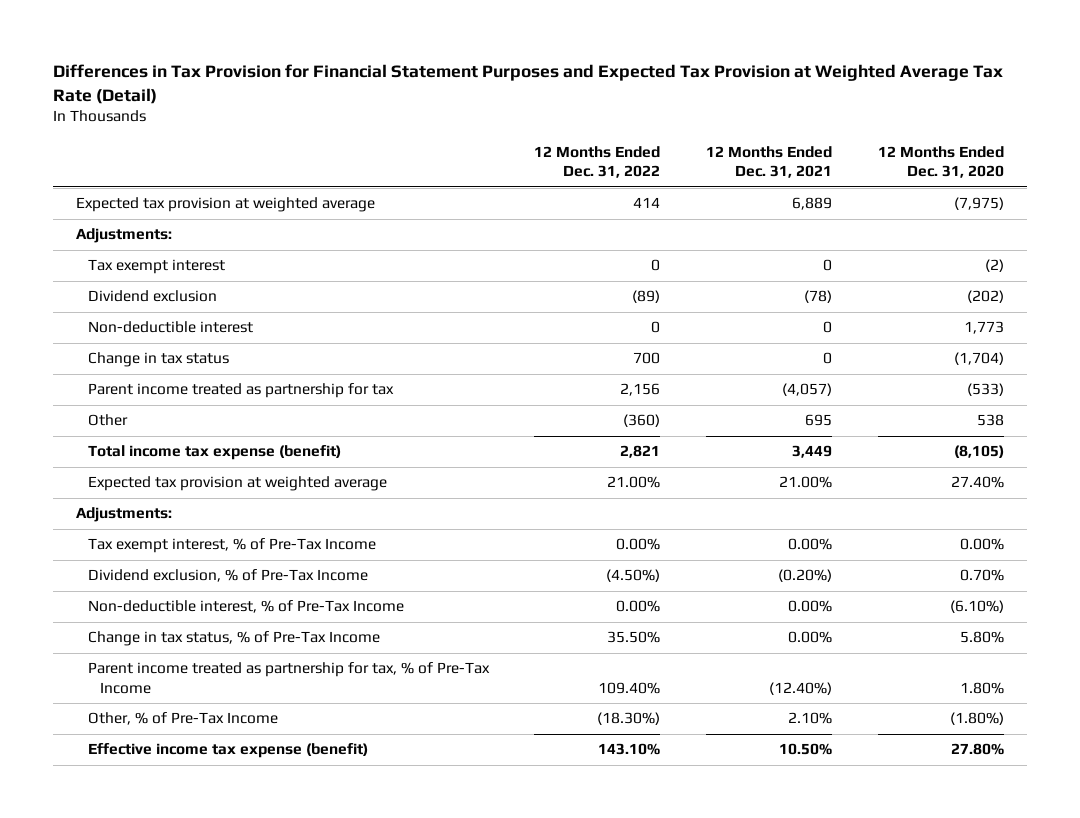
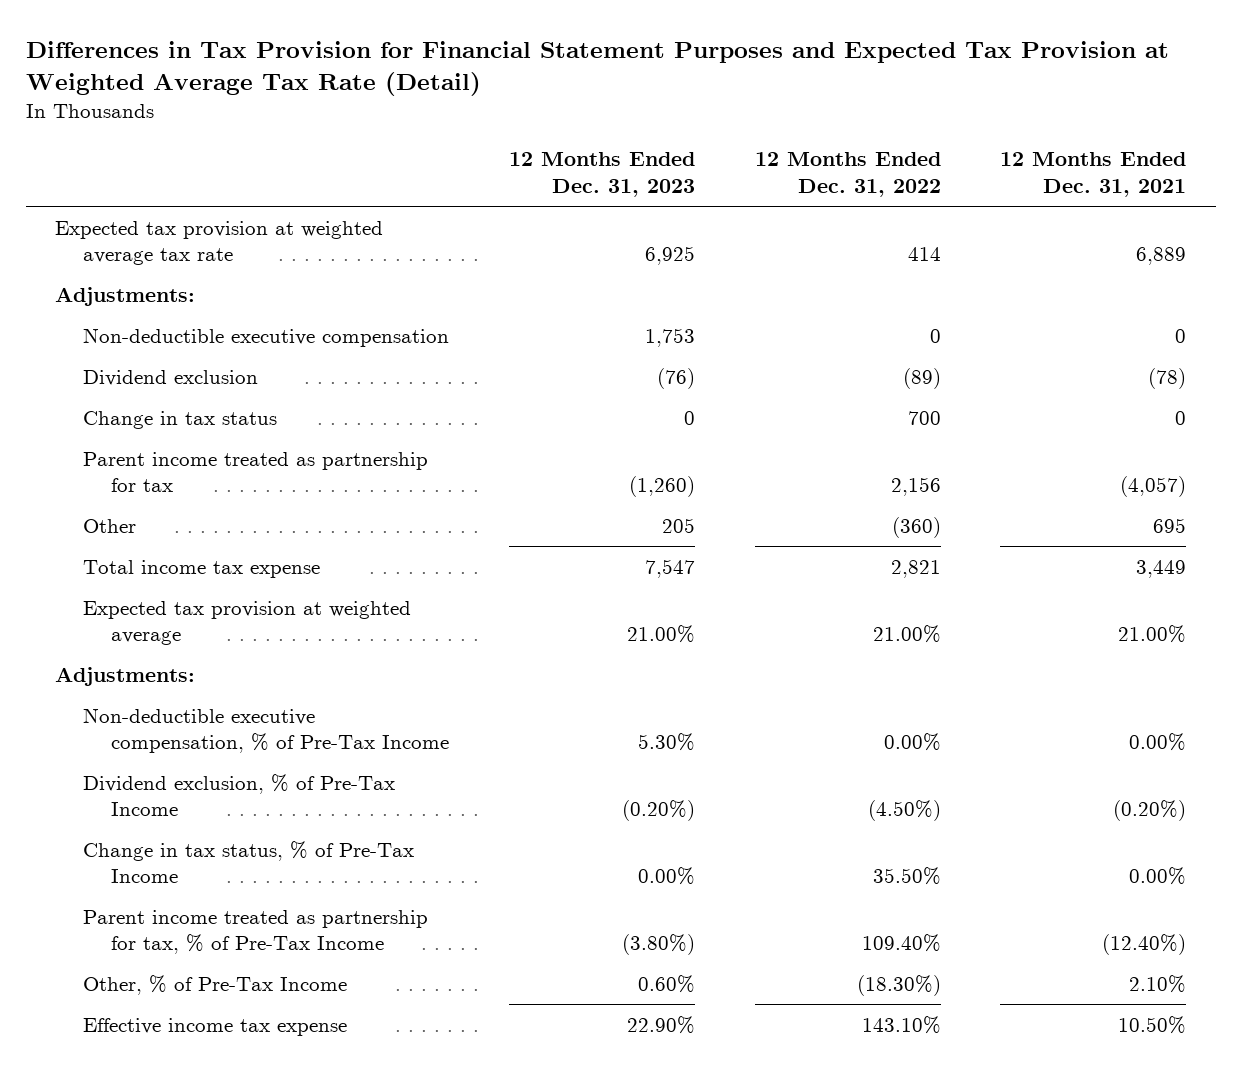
- | 12 Months Ended Dec. 31, 2022 | 12 Months Ended Dec. 31, 2021 | 12 Months Ended Dec. 31, 2020
+ | 12 Months Ended Dec. 31, 2023 | 12 Months Ended Dec. 31, 2022 | 12 Months Ended Dec. 31, 2021
- Expected tax provision at weighted average | 414 | 6,889 | (7,975)
+ Expected tax provision at weighted average tax rate | 6,925 | 414 | 6,889
- Tax exempt interest | 0 | 0 | (2)
+ Non-deductible executive compensation | 1,753 | 0 | 0
- Non-deductible interest | 0 | 0 | 1,773
- Total income tax expense (benefit) | 2,821 | 3,449 | (8,105)
+ Total income tax expense | 7,547 | 2,821 | 3,449
- Tax exempt interest, % of Pre-Tax Income | 0.00% | 0.00% | 0.00%
+ Non-deductible executive compensation, % of Pre-Tax Income | 5.30% | 0.00% | 0.00%
- Non-deductible interest, % of Pre-Tax Income | 0.00% | 0.00% | (6.10%)
- Effective income tax expense (benefit) | 143.10% | 10.50% | 27.80%
+ Effective income tax expense | 22.90% | 143.10% | 10.50%

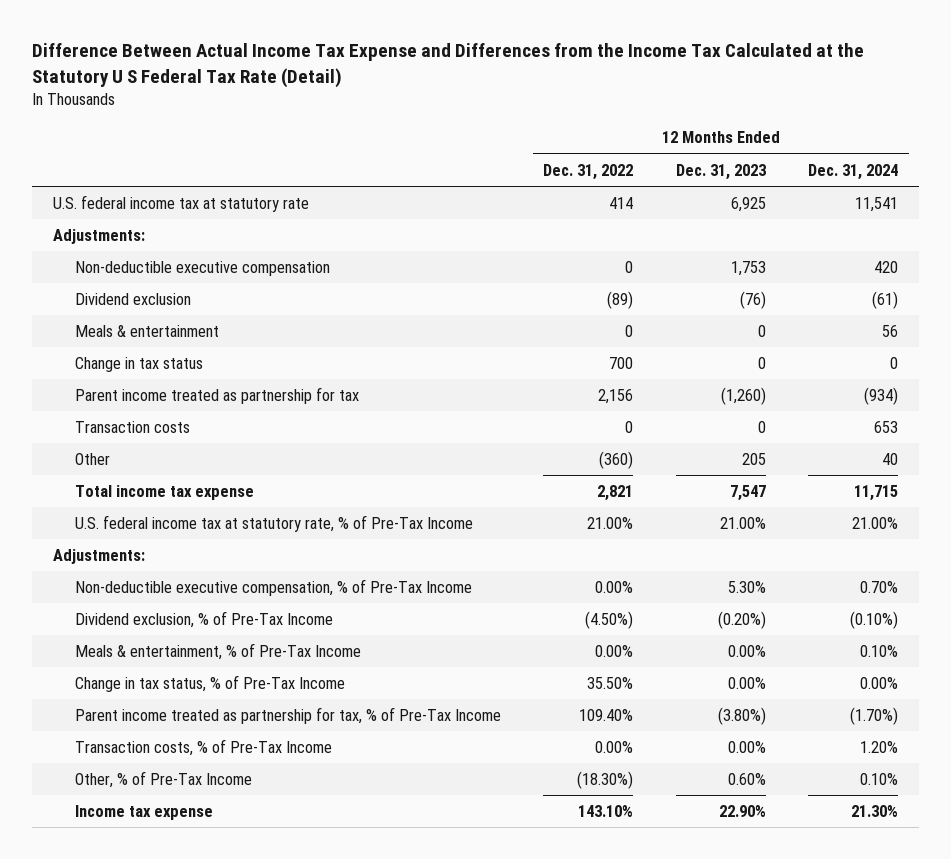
- Differences in Tax Provision for Financial Statement Purposes and Expected Tax Provision at Weighted Average Tax Rate (Detail)
+ Difference Between Actual Income Tax Expense and Differences from the Income Tax Calculated at the Statutory U S Federal Tax Rate (Detail)
- | 12 Months Ended Dec. 31, 2023 | 12 Months Ended Dec. 31, 2022 | 12 Months Ended Dec. 31, 2021
+ | 12 Months Ended Dec. 31, 2022 | 12 Months Ended Dec. 31, 2023 | 12 Months Ended Dec. 31, 2024
- Expected tax provision at weighted average tax rate | 6,925 | 414 | 6,889
+ U.S. federal income tax at statutory rate | 414 | 6,925 | 11,541
+ Meals & entertainment | 0 | 0 | 56
+ Transaction costs | 0 | 0 | 653
- Expected tax provision at weighted average | 21.00% | 21.00% | 21.00%
+ U.S. federal income tax at statutory rate, % of Pre-Tax Income | 21.00% | 21.00% | 21.00%
+ Meals & entertainment, % of Pre-Tax Income | 0.00% | 0.00% | 0.10%
+ Transaction costs, % of Pre-Tax Income | 0.00% | 0.00% | 1.20%
- Effective income tax expense | 22.90% | 143.10% | 10.50%
+ Income tax expense | 143.10% | 22.90% | 21.30%

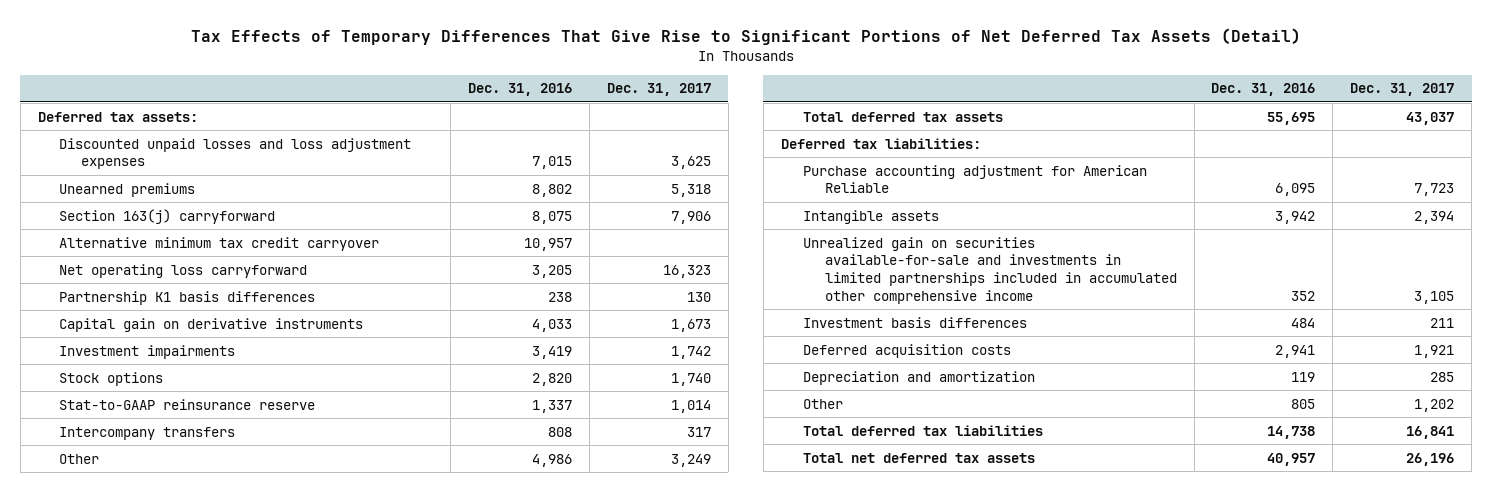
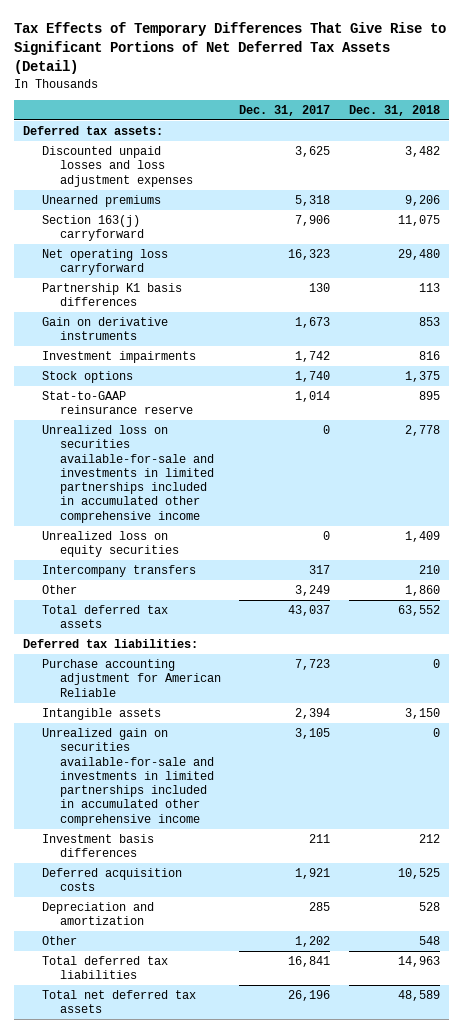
- | Dec. 31, 2016 | Dec. 31, 2017
+ | Dec. 31, 2017 | Dec. 31, 2018
- Alternative minimum tax credit carryover | 10,957 |
- Capital gain on derivative instruments | 4,033 | 1,673
+ Gain on derivative instruments | 1,673 | 853
+ Unrealized loss on securities available-for-sale and investments in limited partnerships included in accumulated other comprehensive income | 0 | 2,778
+ Unrealized loss on equity securities | 0 | 1,409

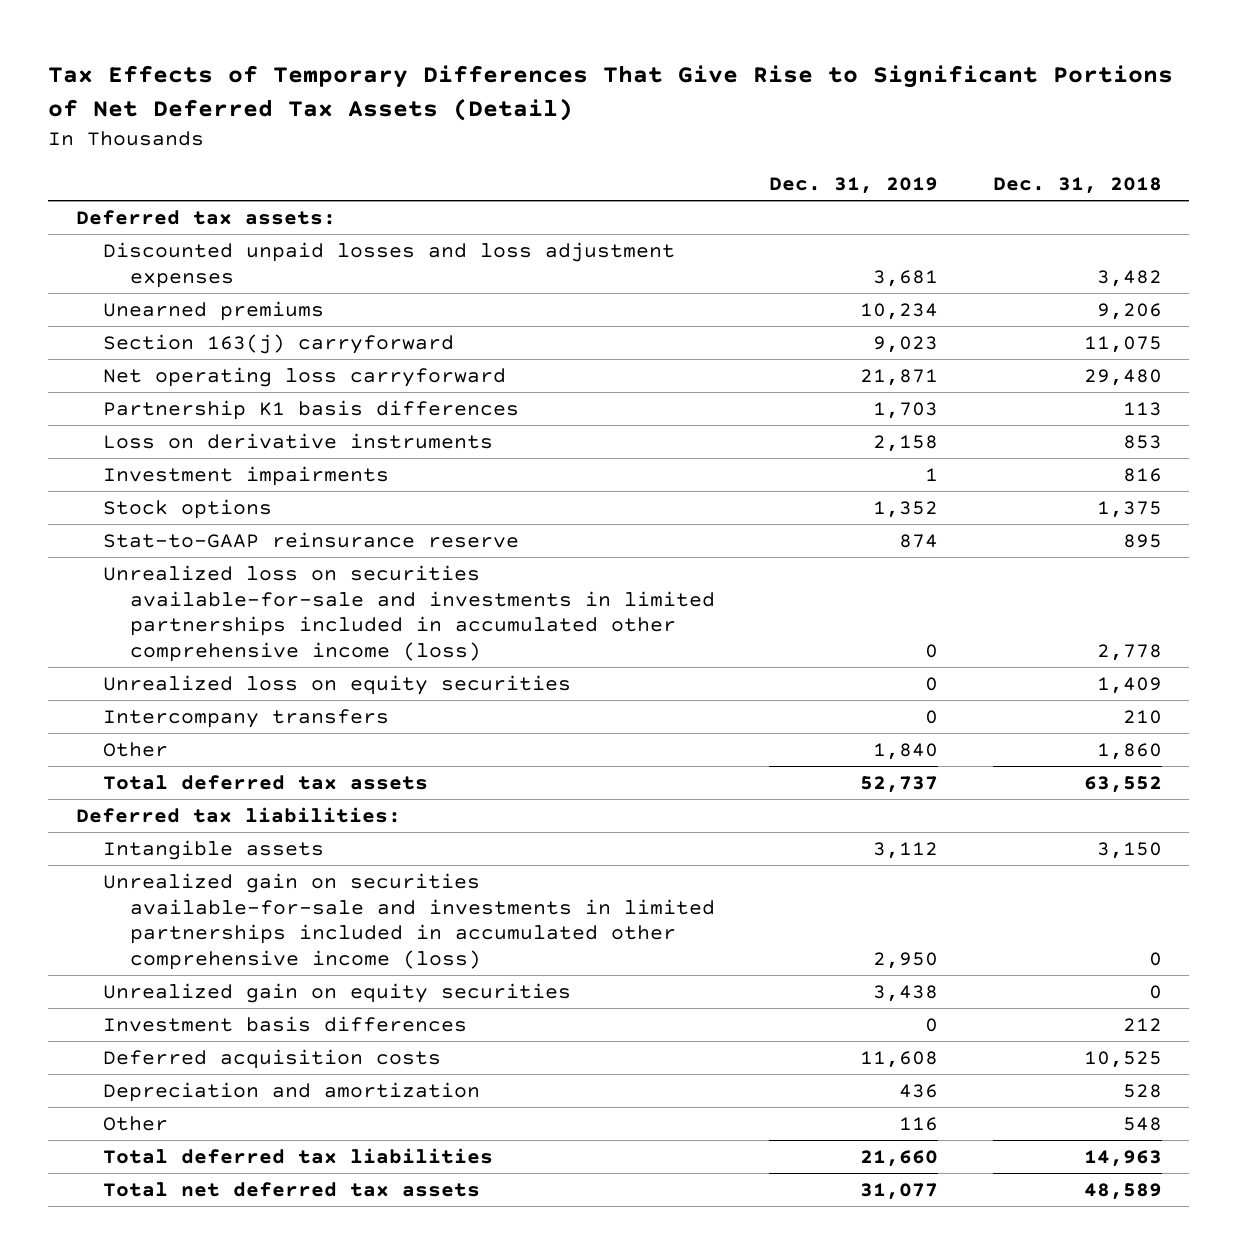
- | Dec. 31, 2017 | Dec. 31, 2018
+ | Dec. 31, 2019 | Dec. 31, 2018
- Gain on derivative instruments | 1,673 | 853
+ Loss on derivative instruments | 2,158 | 853
- Unrealized loss on securities available-for-sale and investments in limited partnerships included in accumulated other comprehensive income | 0 | 2,778
+ Unrealized loss on securities available-for-sale and investments in limited partnerships included in accumulated other comprehensive income (loss) | 0 | 2,778
- Purchase accounting adjustment for American Reliable | 7,723 | 0
- Unrealized gain on securities available-for-sale and investments in limited partnerships included in accumulated other comprehensive income | 3,105 | 0
+ Unrealized gain on securities available-for-sale and investments in limited partnerships included in accumulated other comprehensive income (loss) | 2,950 | 0
+ Unrealized gain on equity securities | 3,438 | 0

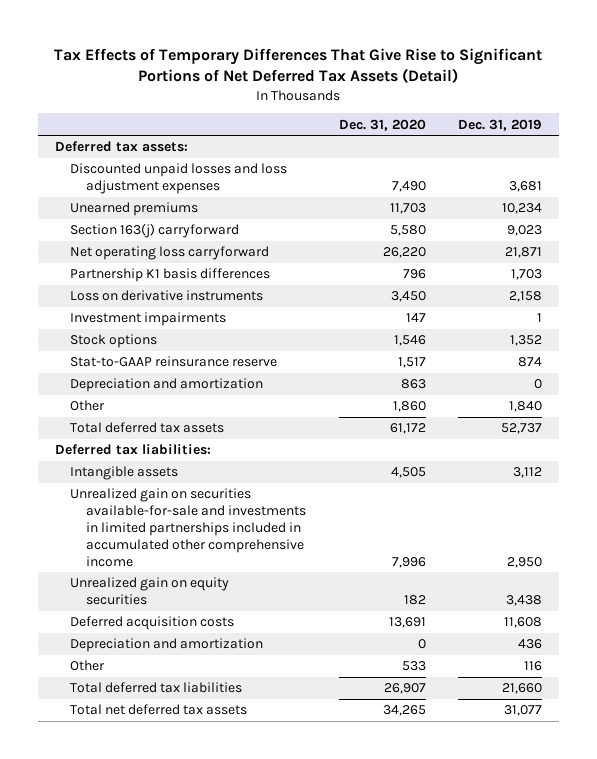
- | Dec. 31, 2019 | Dec. 31, 2018
+ | Dec. 31, 2020 | Dec. 31, 2019
- Unrealized loss on securities available-for-sale and investments in limited partnerships included in accumulated other comprehensive income (loss) | 0 | 2,778
- Unrealized loss on equity securities | 0 | 1,409
- Intercompany transfers | 0 | 210
+ Depreciation and amortization | 863 | 0
- Unrealized gain on securities available-for-sale and investments in limited partnerships included in accumulated other comprehensive income (loss) | 2,950 | 0
+ Unrealized gain on securities available-for-sale and investments in limited partnerships included in accumulated other comprehensive income | 7,996 | 2,950
- Investment basis differences | 0 | 212

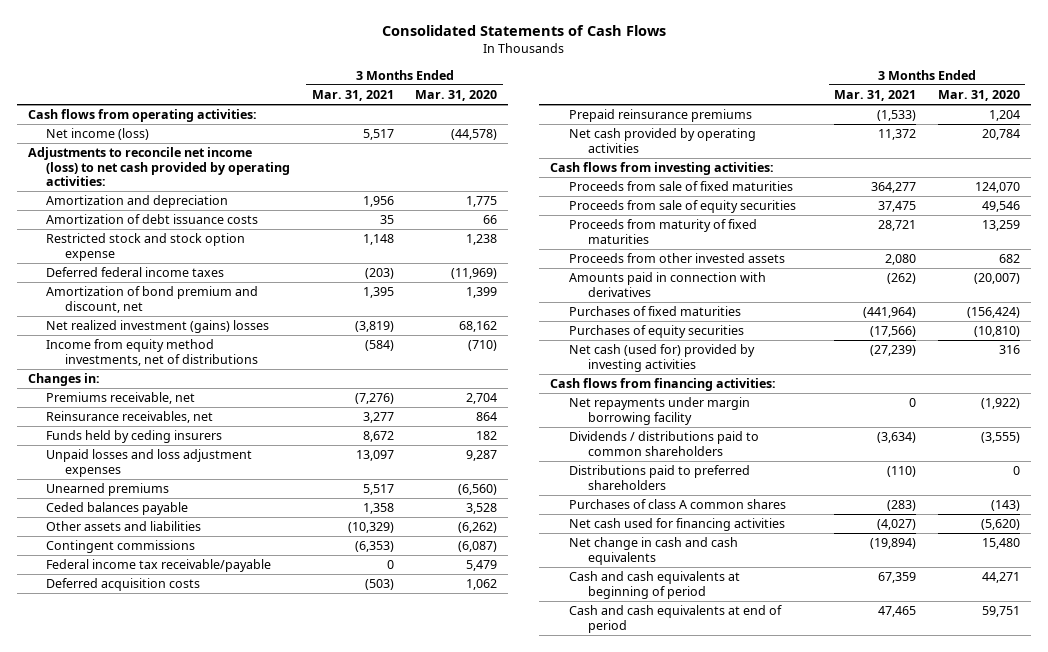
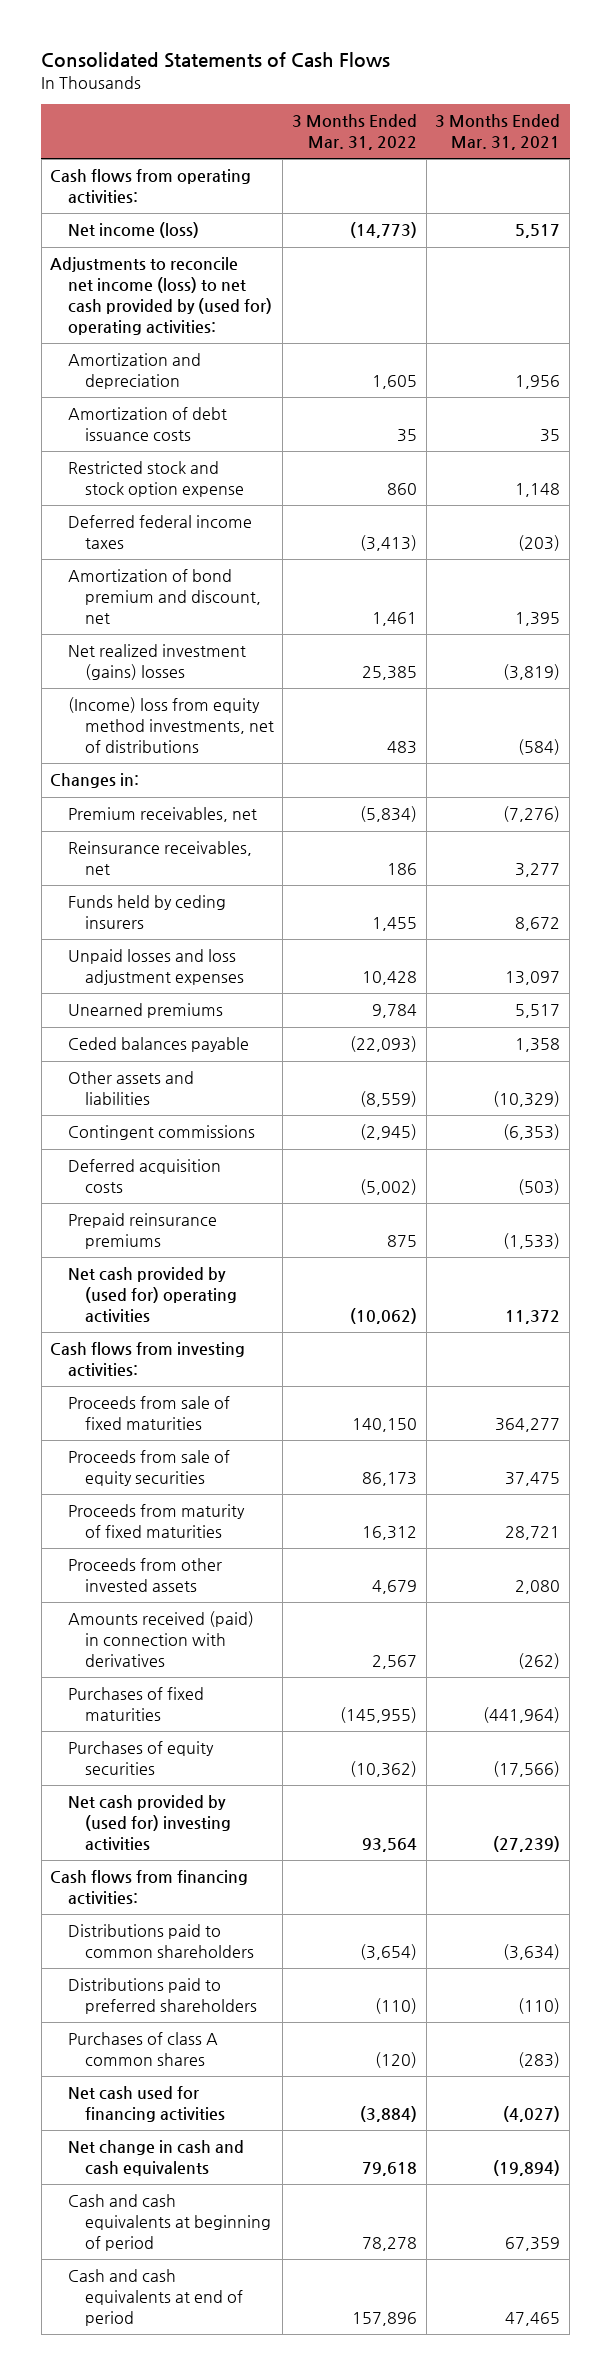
- | 3 Months Ended Mar. 31, 2021 | 3 Months Ended Mar. 31, 2020
+ | 3 Months Ended Mar. 31, 2022 | 3 Months Ended Mar. 31, 2021
- Adjustments to reconcile net income (loss) to net cash provided by operating activities:
+ Adjustments to reconcile net income (loss) to net cash provided by (used for) operating activities:
- Income from equity method investments, net of distributions | (584) | (710)
+ (Income) loss from equity method investments, net of distributions | 483 | (584)
- Premiums receivable, net | (7,276) | 2,704
+ Premium receivables, net | (5,834) | (7,276)
- Federal income tax receivable/payable | 0 | 5,479
- Net cash provided by operating activities | 11,372 | 20,784
+ Net cash provided by (used for) operating activities | (10,062) | 11,372
- Amounts paid in connection with derivatives | (262) | (20,007)
+ Amounts received (paid) in connection with derivatives | 2,567 | (262)
- Net cash (used for) provided by investing activities | (27,239) | 316
+ Net cash provided by (used for) investing activities | 93,564 | (27,239)
- Net repayments under margin borrowing facility | 0 | (1,922)
- Dividends / distributions paid to common shareholders | (3,634) | (3,555)
+ Distributions paid to common shareholders | (3,654) | (3,634)

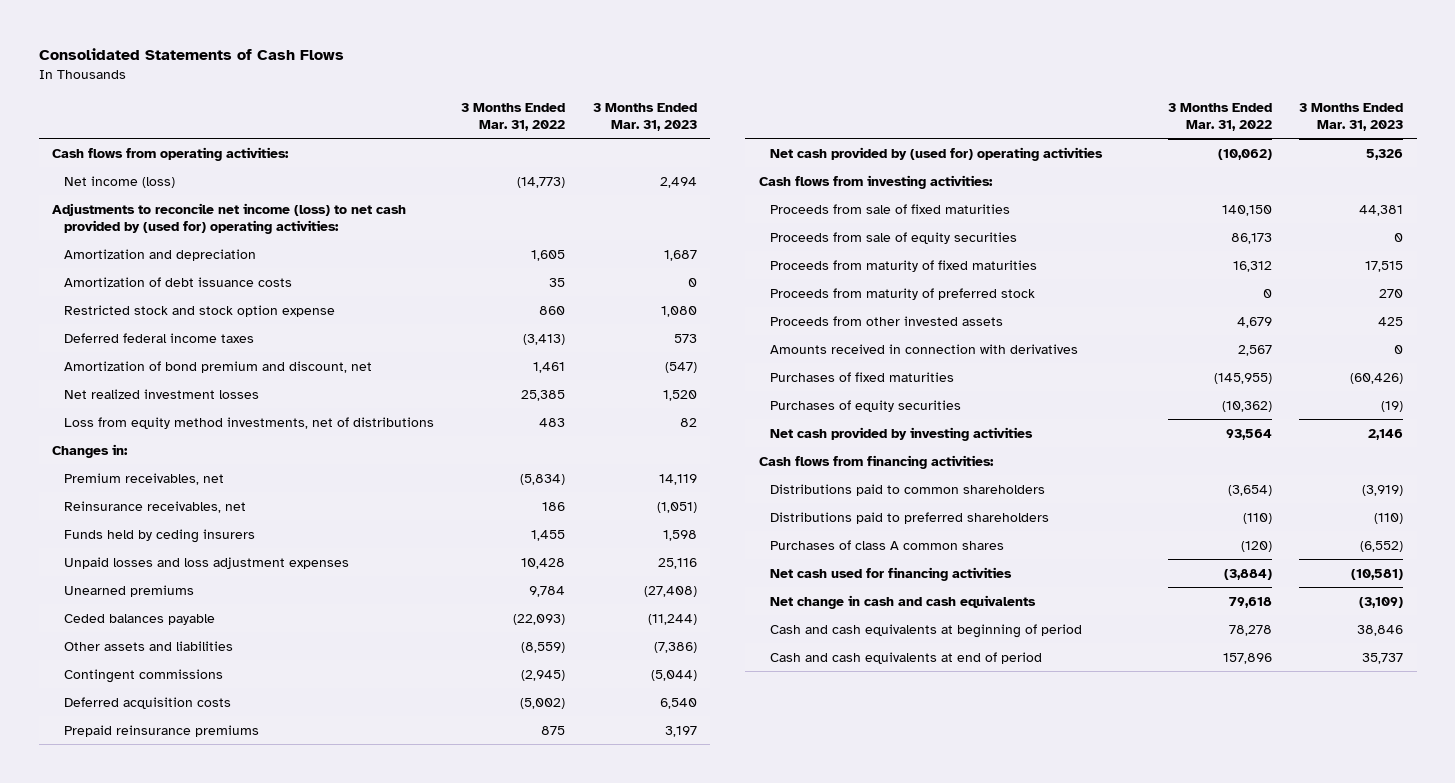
- | 3 Months Ended Mar. 31, 2022 | 3 Months Ended Mar. 31, 2021
+ | 3 Months Ended Mar. 31, 2022 | 3 Months Ended Mar. 31, 2023
- Net realized investment (gains) losses | 25,385 | (3,819)
- (Income) loss from equity method investments, net of distributions | 483 | (584)
+ Net realized investment losses | 25,385 | 1,520
+ Loss from equity method investments, net of distributions | 483 | 82
+ Proceeds from maturity of preferred stock | 0 | 270
- Amounts received (paid) in connection with derivatives | 2,567 | (262)
+ Amounts received in connection with derivatives | 2,567 | 0
- Net cash provided by (used for) investing activities | 93,564 | (27,239)
+ Net cash provided by investing activities | 93,564 | 2,146

